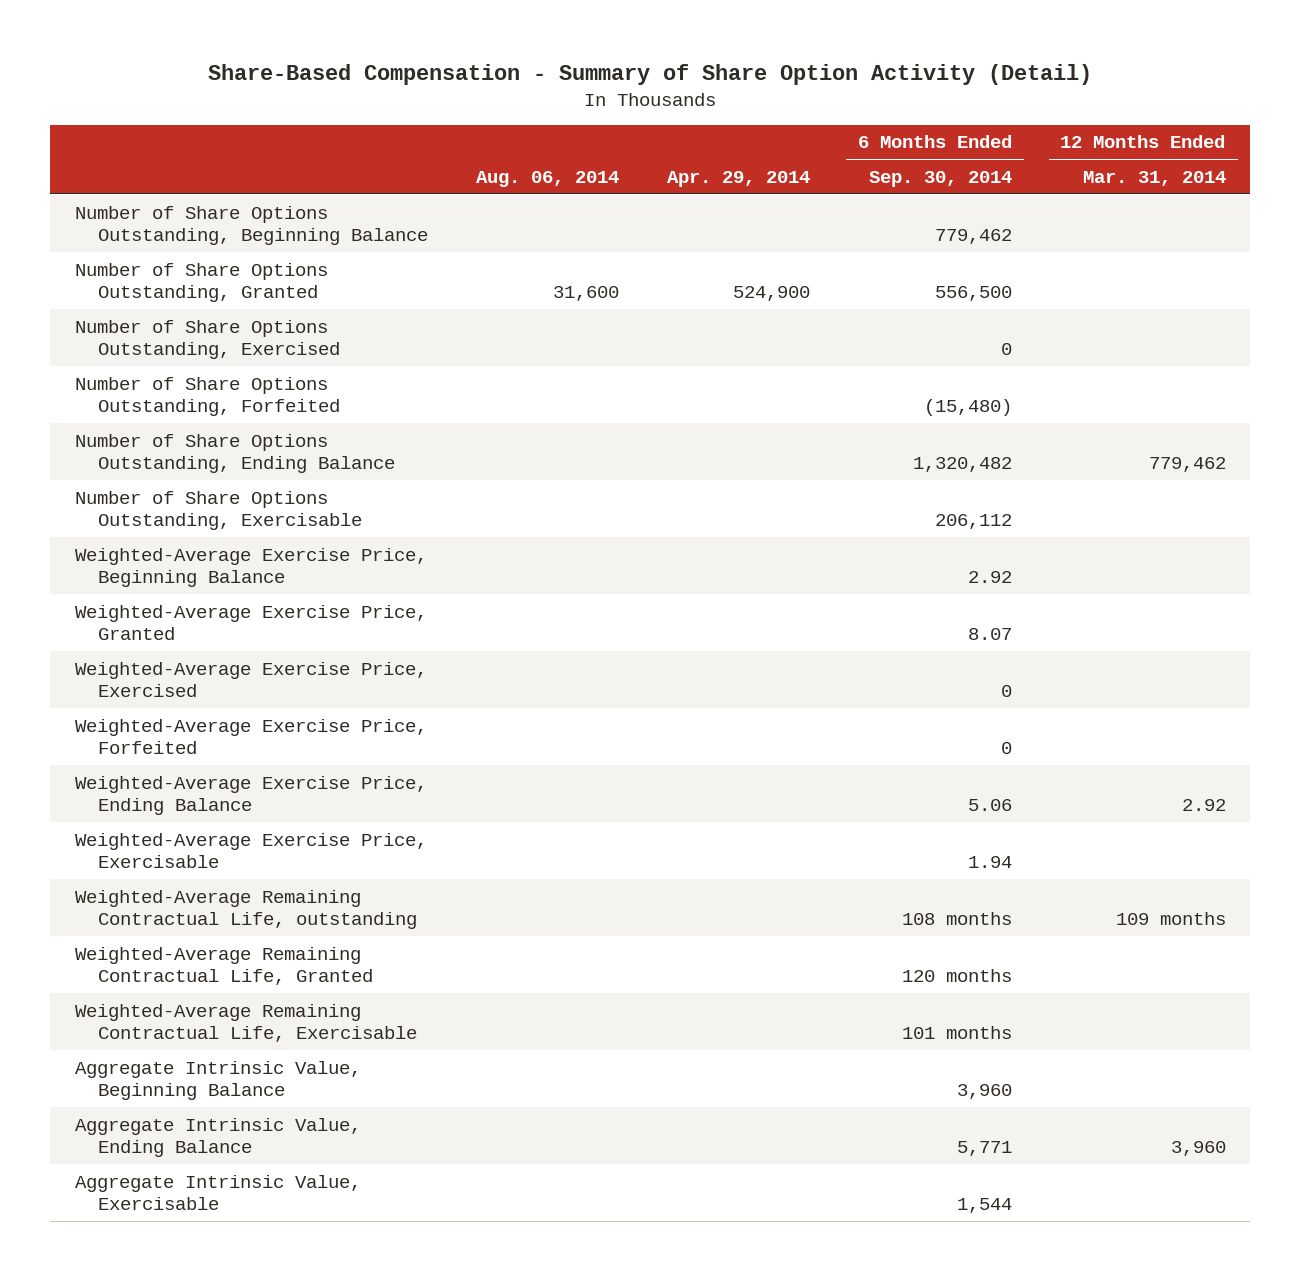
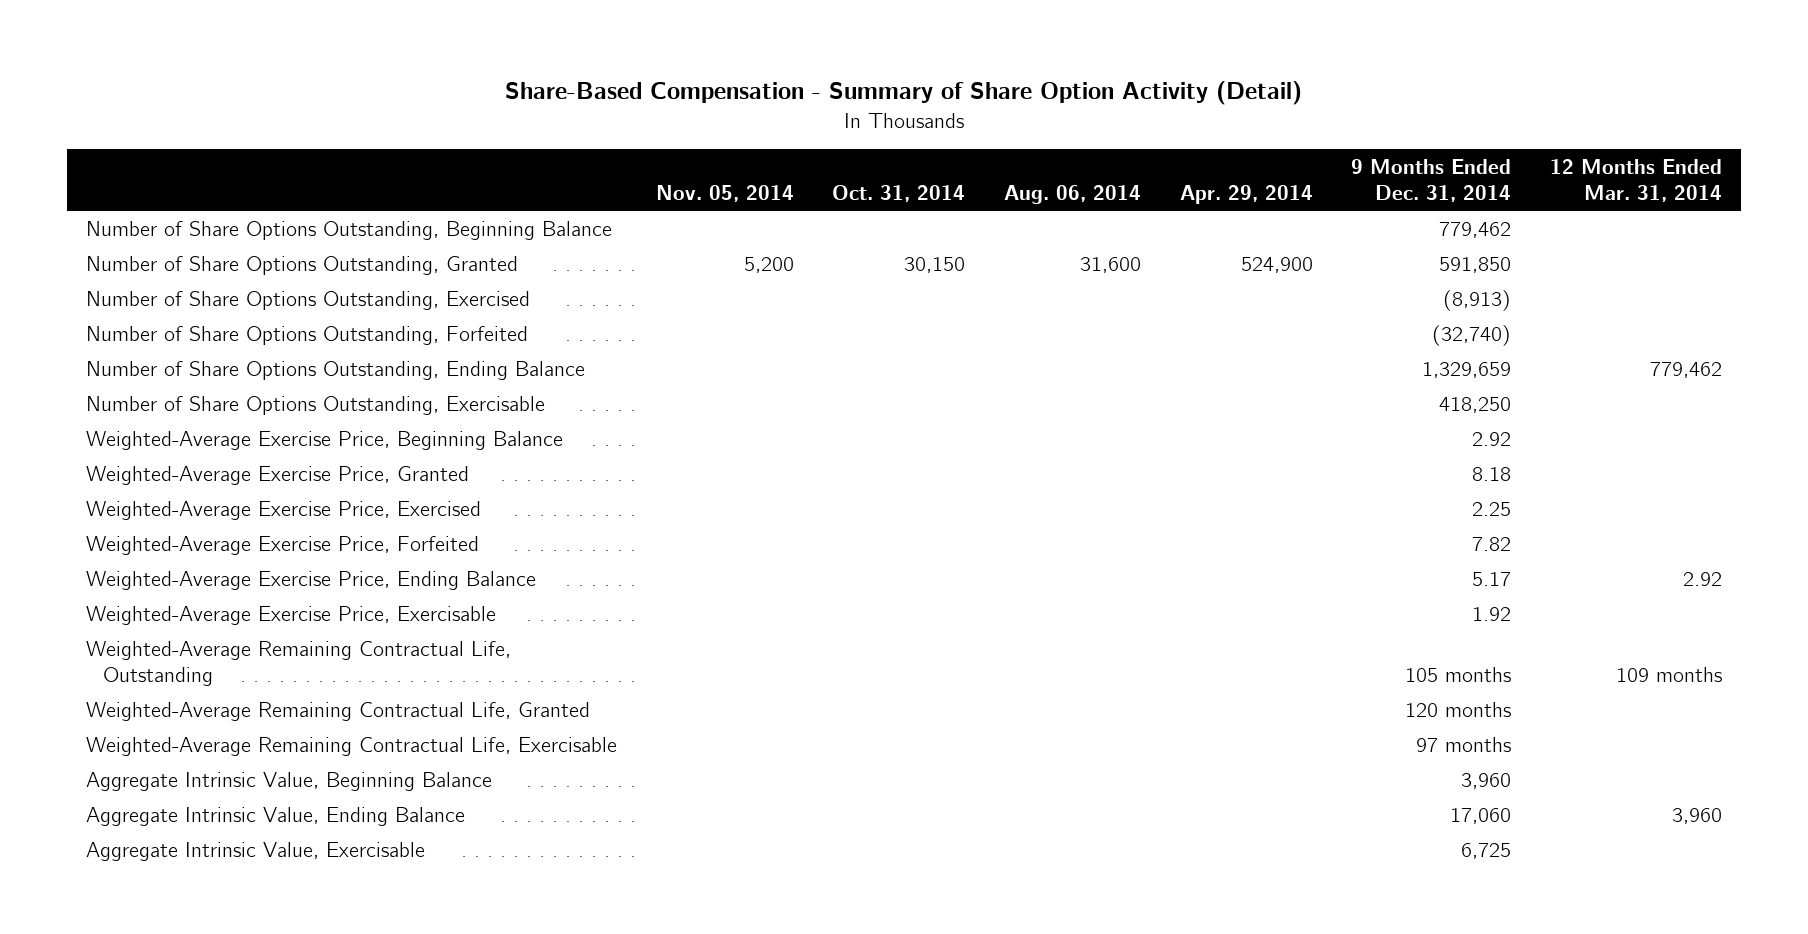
- | Aug. 06, 2014 | Apr. 29, 2014 | 6 Months Ended Sep. 30, 2014 | 12 Months Ended Mar. 31, 2014
+ | Nov. 05, 2014 | Oct. 31, 2014 | Aug. 06, 2014 | Apr. 29, 2014 | 9 Months Ended Dec. 31, 2014 | 12 Months Ended Mar. 31, 2014
- Weighted-Average Remaining Contractual Life, outstanding | | | 108 months | 109 months
+ Weighted-Average Remaining Contractual Life, Outstanding | | | | | 105 months | 109 months

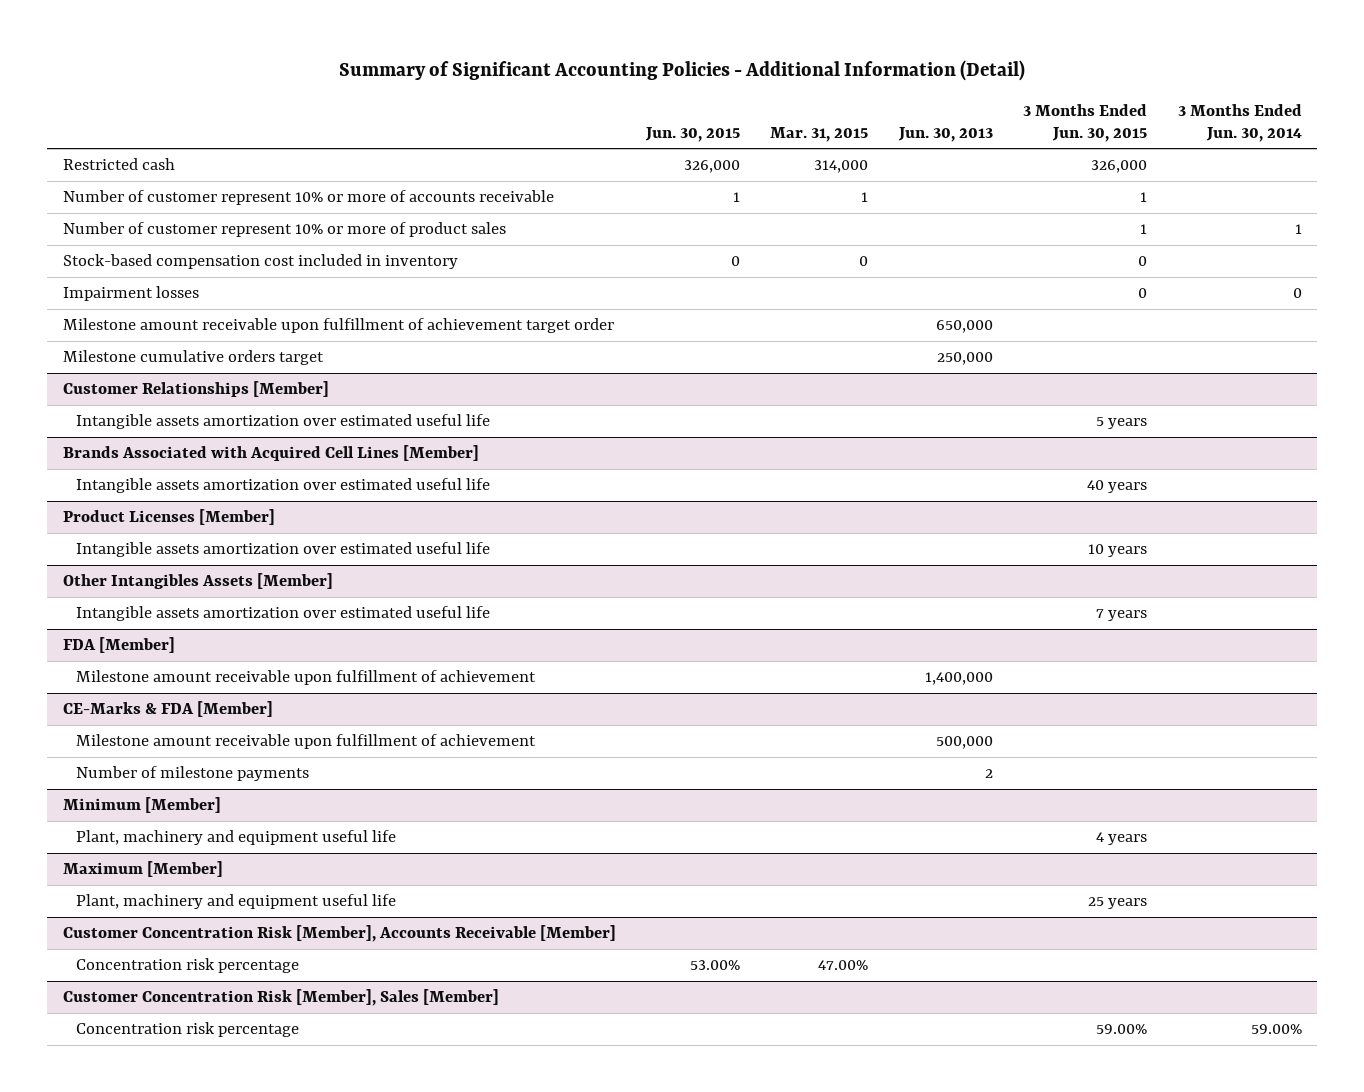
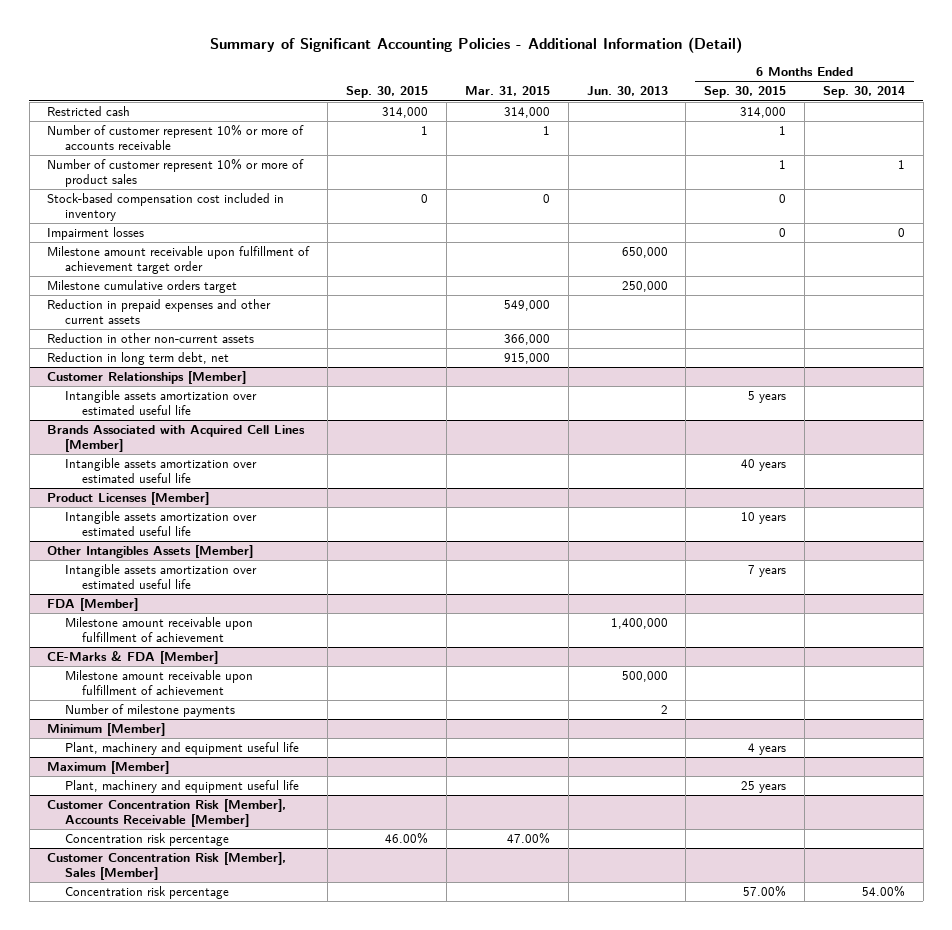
- | Jun. 30, 2015 | Mar. 31, 2015 | Jun. 30, 2013 | 3 Months Ended Jun. 30, 2015 | 3 Months Ended Jun. 30, 2014
+ | Sep. 30, 2015 | Mar. 31, 2015 | Jun. 30, 2013 | 6 Months Ended Sep. 30, 2015 | 6 Months Ended Sep. 30, 2014
+ Reduction in prepaid expenses and other current assets | | 549,000 | | |
+ Reduction in other non-current assets | | 366,000 | | |
+ Reduction in long term debt, net | | 915,000 | | |

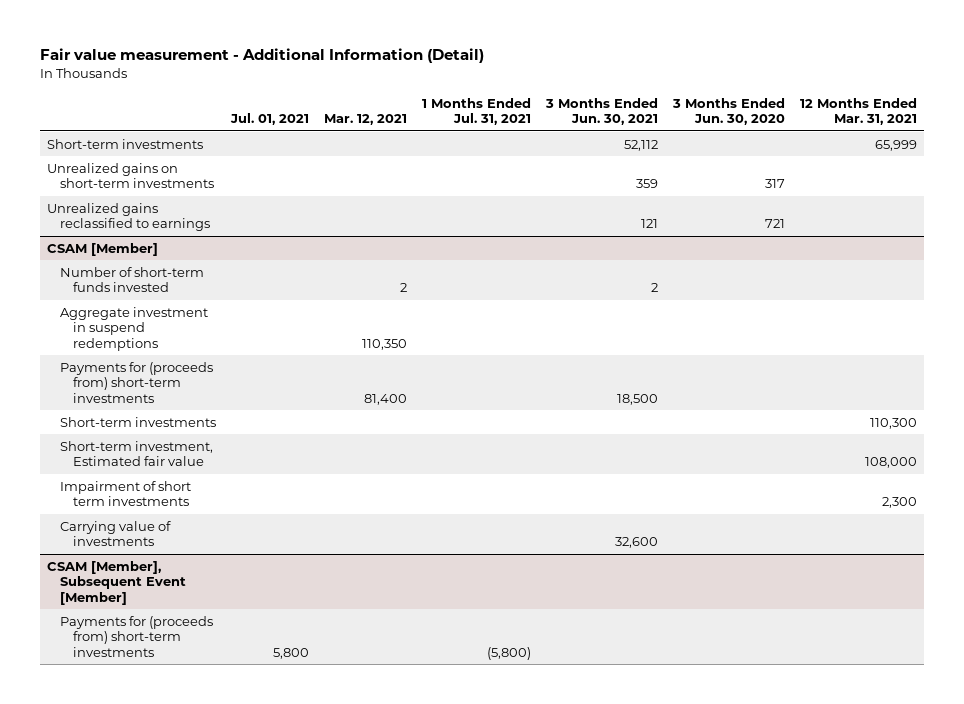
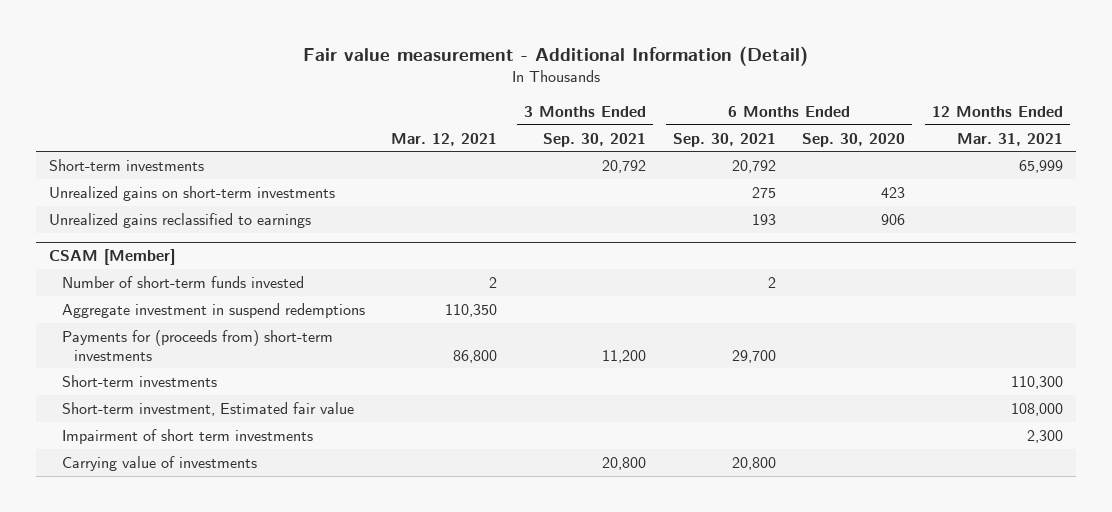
- | Jul. 01, 2021 | Mar. 12, 2021 | 1 Months Ended Jul. 31, 2021 | 3 Months Ended Jun. 30, 2021 | 3 Months Ended Jun. 30, 2020 | 12 Months Ended Mar. 31, 2021
+ | Mar. 12, 2021 | 3 Months Ended Sep. 30, 2021 | 6 Months Ended Sep. 30, 2021 | 6 Months Ended Sep. 30, 2020 | 12 Months Ended Mar. 31, 2021
@ CSAM [Member]
- Payments for (proceeds from) short-term investments | | 81,400 | | 18,500 | |
+ Payments for (proceeds from) short-term investments | 86,800 | 11,200 | 29,700 | |
- CSAM [Member], Subsequent Event [Member]
- Payments for (proceeds from) short-term investments | 5,800 | | (5,800) | | |

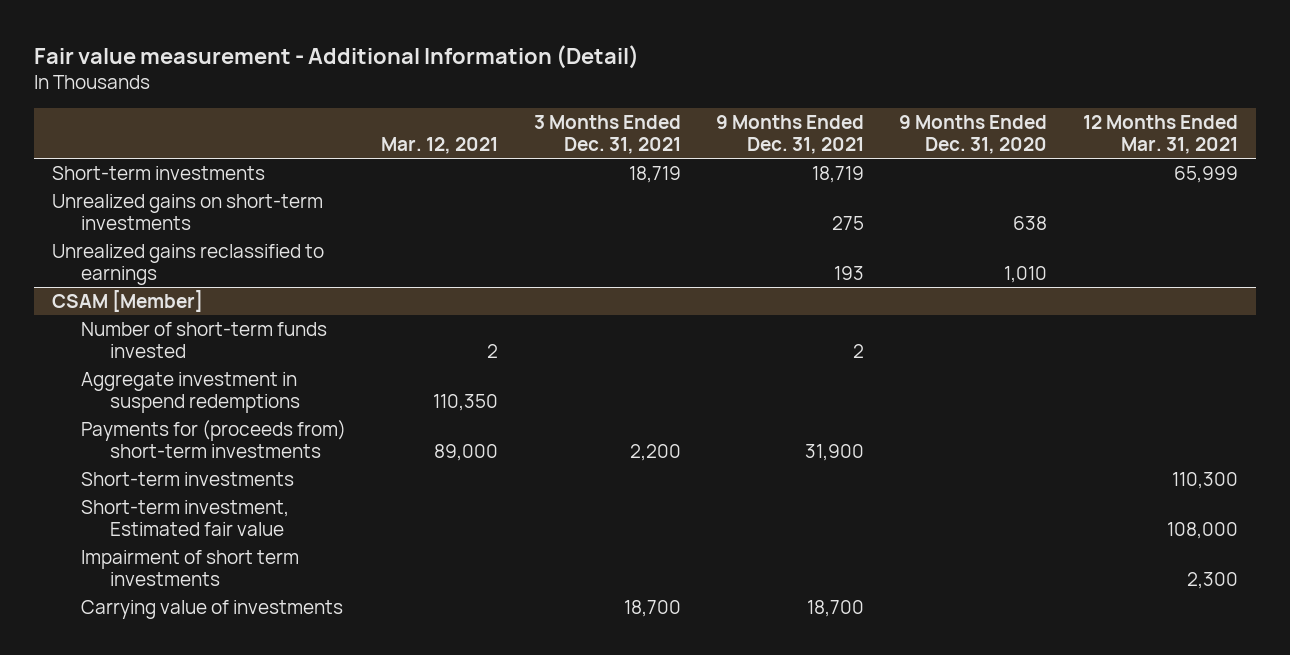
- | Mar. 12, 2021 | 3 Months Ended Sep. 30, 2021 | 6 Months Ended Sep. 30, 2021 | 6 Months Ended Sep. 30, 2020 | 12 Months Ended Mar. 31, 2021
+ | Mar. 12, 2021 | 3 Months Ended Dec. 31, 2021 | 9 Months Ended Dec. 31, 2021 | 9 Months Ended Dec. 31, 2020 | 12 Months Ended Mar. 31, 2021
@ CSAM [Member]
- Payments for (proceeds from) short-term investments | 86,800 | 11,200 | 29,700 | |
+ Payments for (proceeds from) short-term investments | 89,000 | 2,200 | 31,900 | |

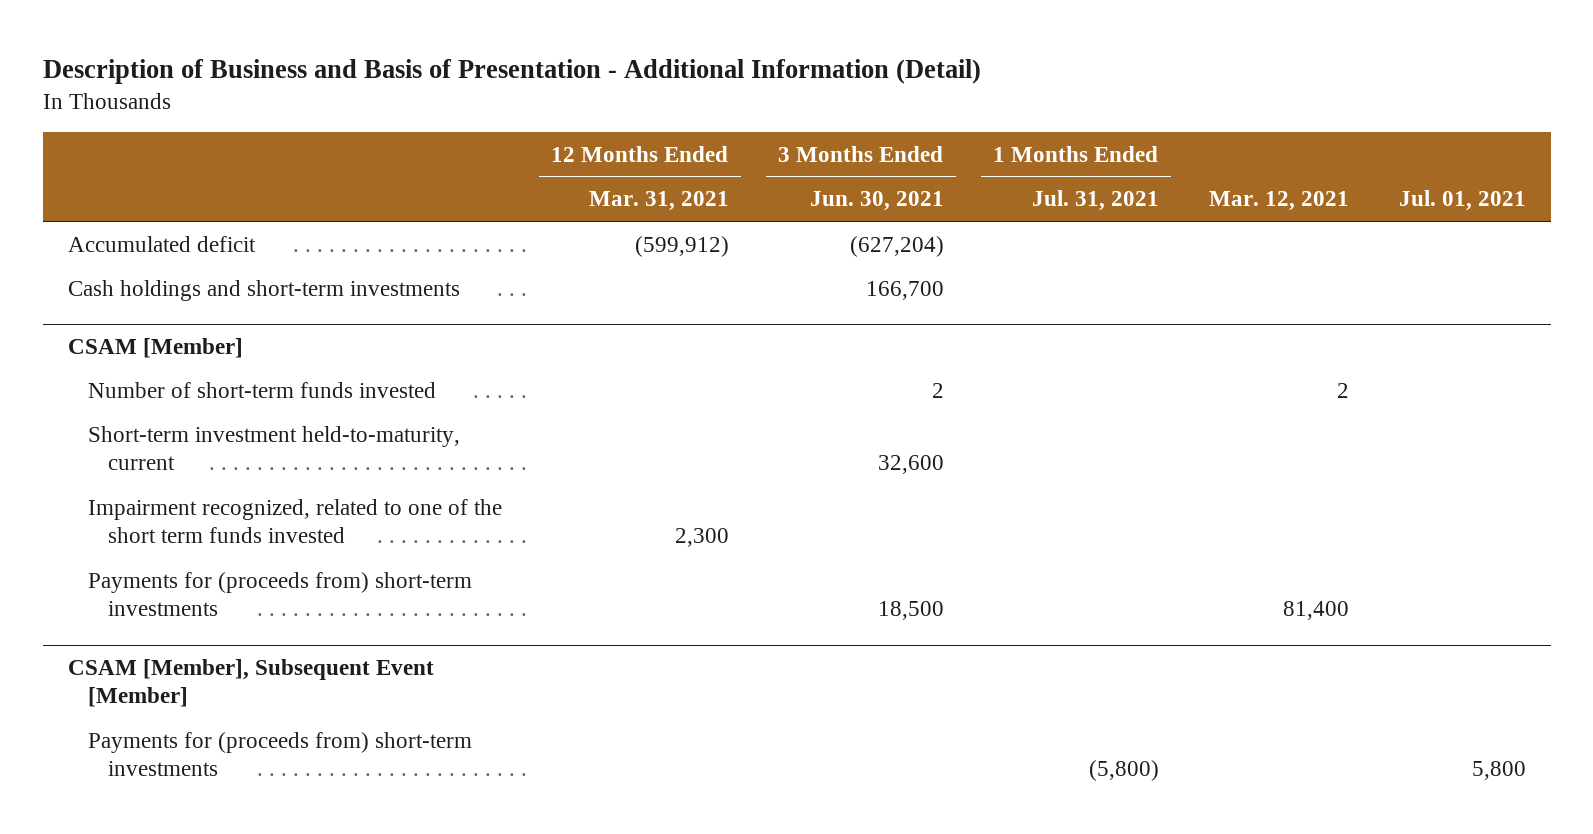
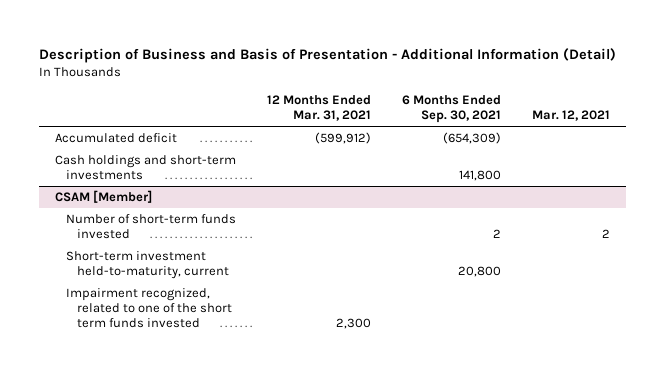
- | 12 Months Ended Mar. 31, 2021 | 3 Months Ended Jun. 30, 2021 | 1 Months Ended Jul. 31, 2021 | Mar. 12, 2021 | Jul. 01, 2021
+ | 12 Months Ended Mar. 31, 2021 | 6 Months Ended Sep. 30, 2021 | Mar. 12, 2021
@ CSAM [Member]
- Payments for (proceeds from) short-term investments | | 18,500 | | 81,400 |
- CSAM [Member], Subsequent Event [Member]
- Payments for (proceeds from) short-term investments | | | (5,800) | | 5,800

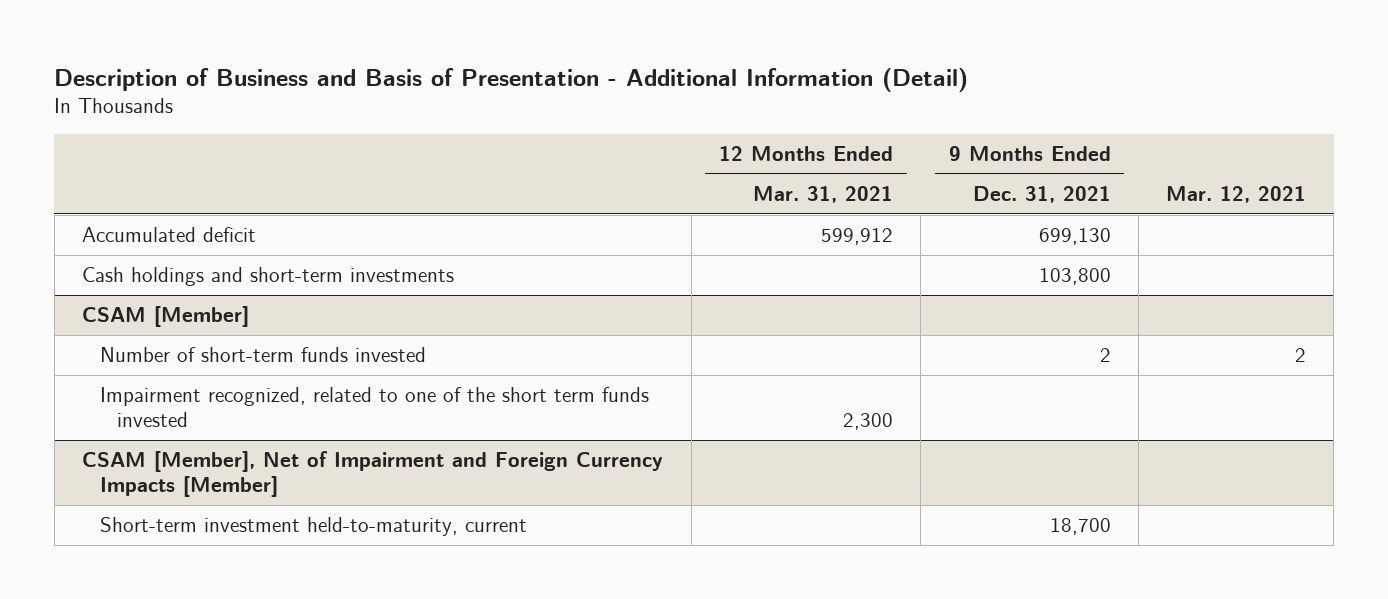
- | 12 Months Ended Mar. 31, 2021 | 6 Months Ended Sep. 30, 2021 | Mar. 12, 2021
+ | 12 Months Ended Mar. 31, 2021 | 9 Months Ended Dec. 31, 2021 | Mar. 12, 2021
- Accumulated deficit | (599,912) | (654,309) |
+ Accumulated deficit | 599,912 | 699,130 |
@ CSAM [Member]
- Short-term investment held-to-maturity, current | | 20,800 |
+ CSAM [Member], Net of Impairment and Foreign Currency Impacts [Member]
+ Short-term investment held-to-maturity, current | | 18,700 |

